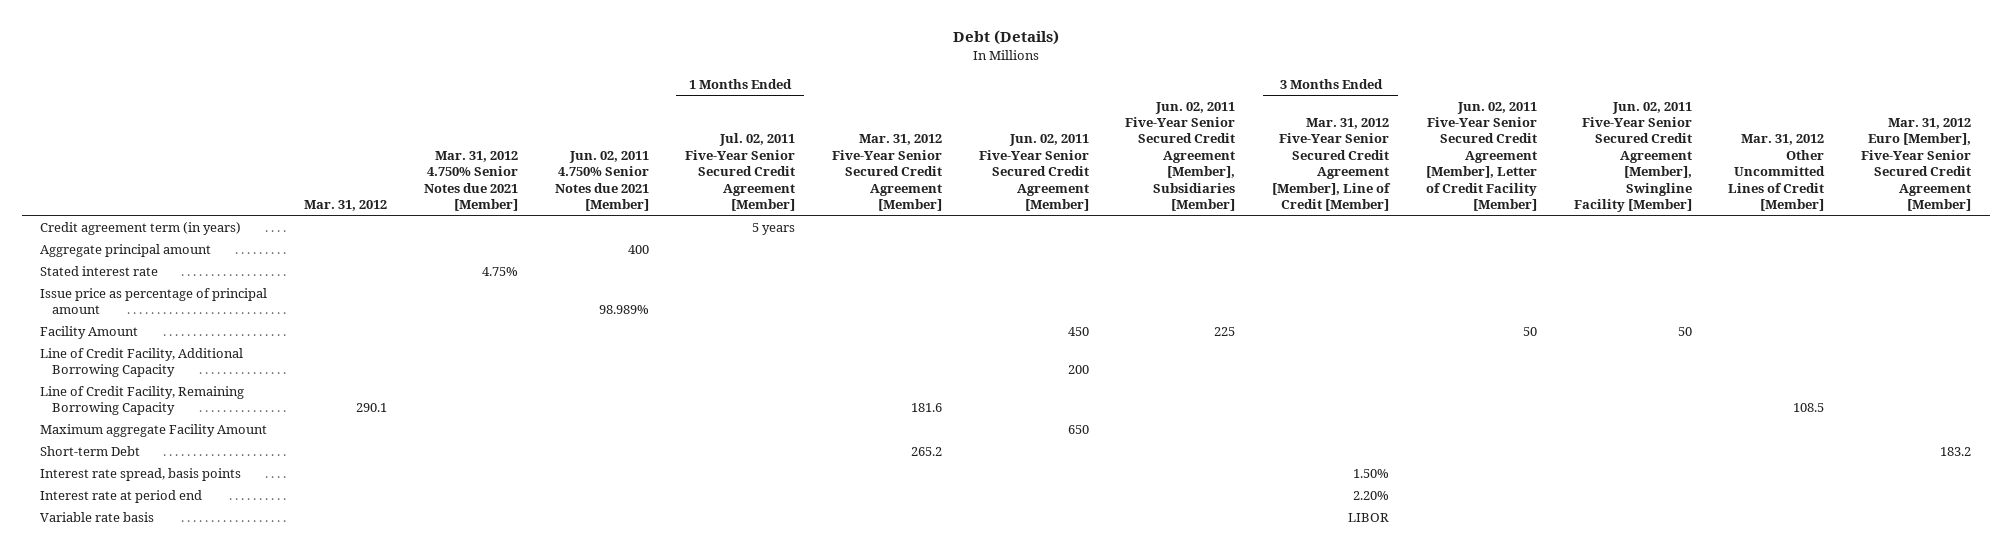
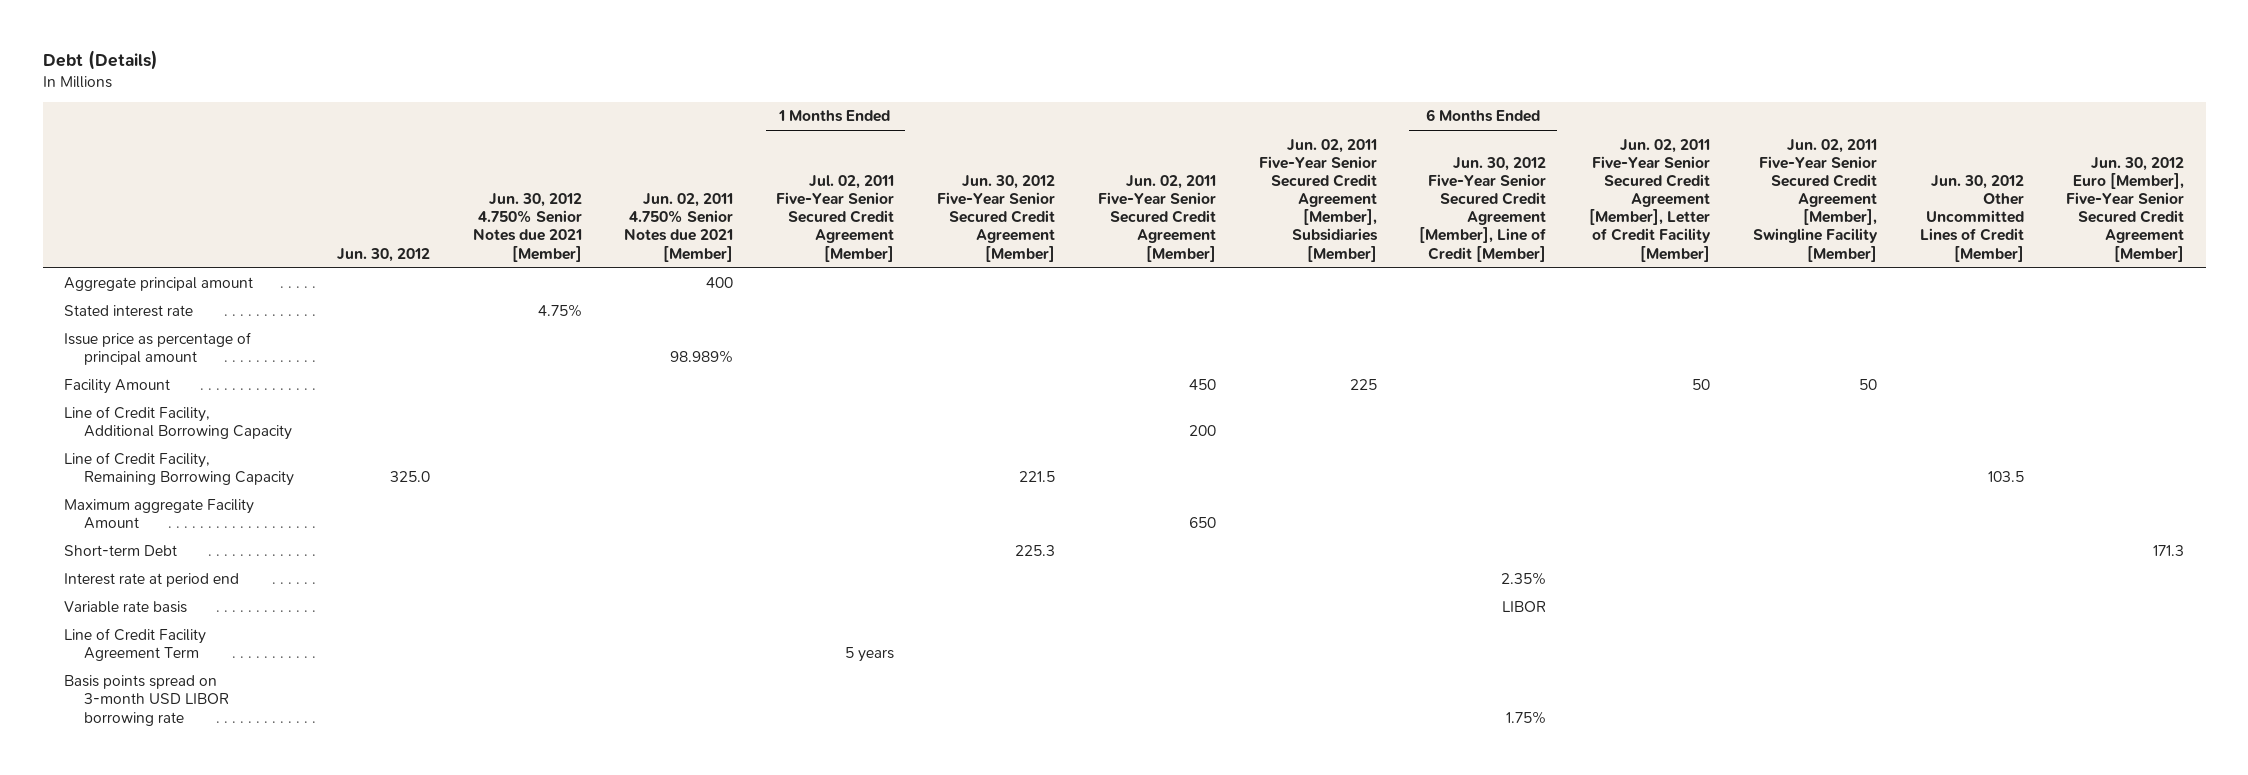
- | Mar. 31, 2012 | Mar. 31, 2012 4.750% Senior Notes due 2021 [Member] | Jun. 02, 2011 4.750% Senior Notes due 2021 [Member] | 1 Months Ended Jul. 02, 2011 Five-Year Senior Secured Credit Agreement [Member] | Mar. 31, 2012 Five-Year Senior Secured Credit Agreement [Member] | Jun. 02, 2011 Five-Year Senior Secured Credit Agreement [Member] | Jun. 02, 2011 Five-Year Senior Secured Credit Agreement [Member], Subsidiaries [Member] | 3 Months Ended Mar. 31, 2012 Five-Year Senior Secured Credit Agreement [Member], Line of Credit [Member] | Jun. 02, 2011 Five-Year Senior Secured Credit Agreement [Member], Letter of Credit Facility [Member] | Jun. 02, 2011 Five-Year Senior Secured Credit Agreement [Member], Swingline Facility [Member] | Mar. 31, 2012 Other Uncommitted Lines of Credit [Member] | Mar. 31, 2012 Euro [Member], Five-Year Senior Secured Credit Agreement [Member]
+ | Jun. 30, 2012 | Jun. 30, 2012 4.750% Senior Notes due 2021 [Member] | Jun. 02, 2011 4.750% Senior Notes due 2021 [Member] | 1 Months Ended Jul. 02, 2011 Five-Year Senior Secured Credit Agreement [Member] | Jun. 30, 2012 Five-Year Senior Secured Credit Agreement [Member] | Jun. 02, 2011 Five-Year Senior Secured Credit Agreement [Member] | Jun. 02, 2011 Five-Year Senior Secured Credit Agreement [Member], Subsidiaries [Member] | 6 Months Ended Jun. 30, 2012 Five-Year Senior Secured Credit Agreement [Member], Line of Credit [Member] | Jun. 02, 2011 Five-Year Senior Secured Credit Agreement [Member], Letter of Credit Facility [Member] | Jun. 02, 2011 Five-Year Senior Secured Credit Agreement [Member], Swingline Facility [Member] | Jun. 30, 2012 Other Uncommitted Lines of Credit [Member] | Jun. 30, 2012 Euro [Member], Five-Year Senior Secured Credit Agreement [Member]
- Credit agreement term (in years) | | | | 5 years | | | | | | | |
- Interest rate spread, basis points | | | | | | | | 1.50% | | | |
+ Line of Credit Facility Agreement Term | | | | 5 years | | | | | | | |
+ Basis points spread on 3-month USD LIBOR borrowing rate | | | | | | | | 1.75% | | | |

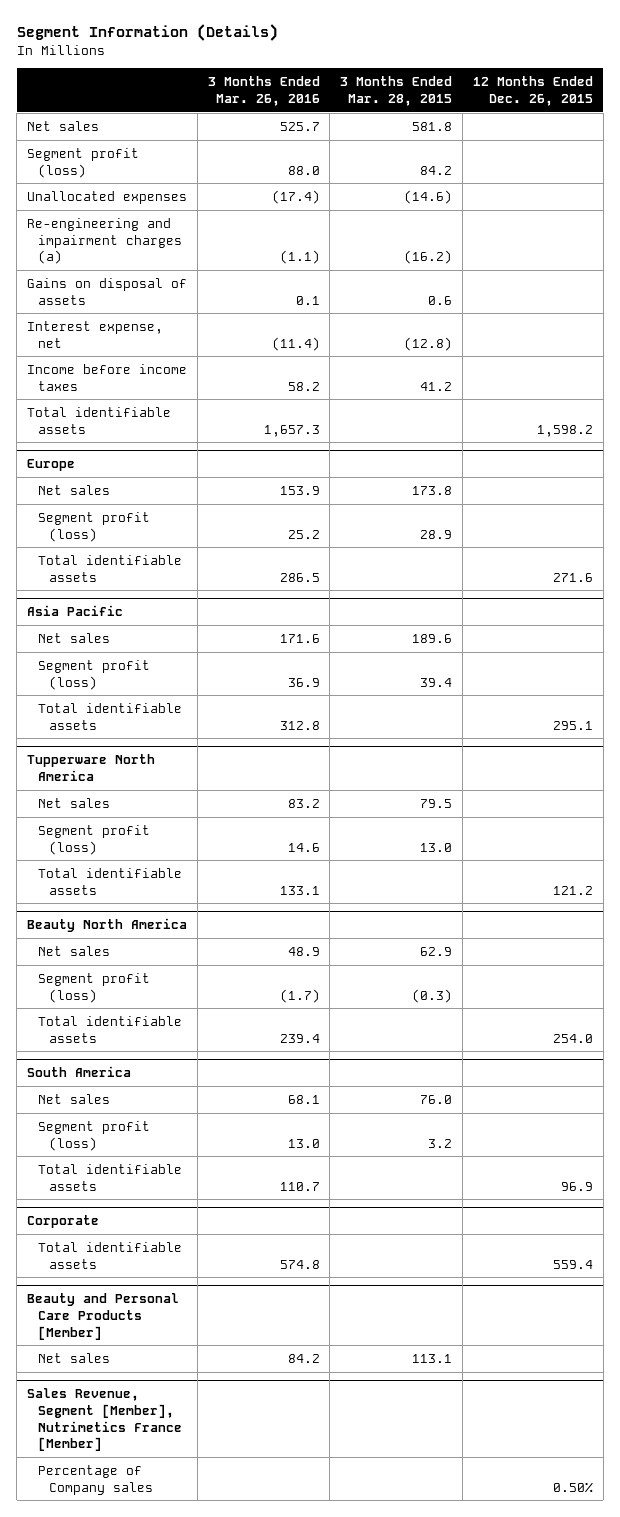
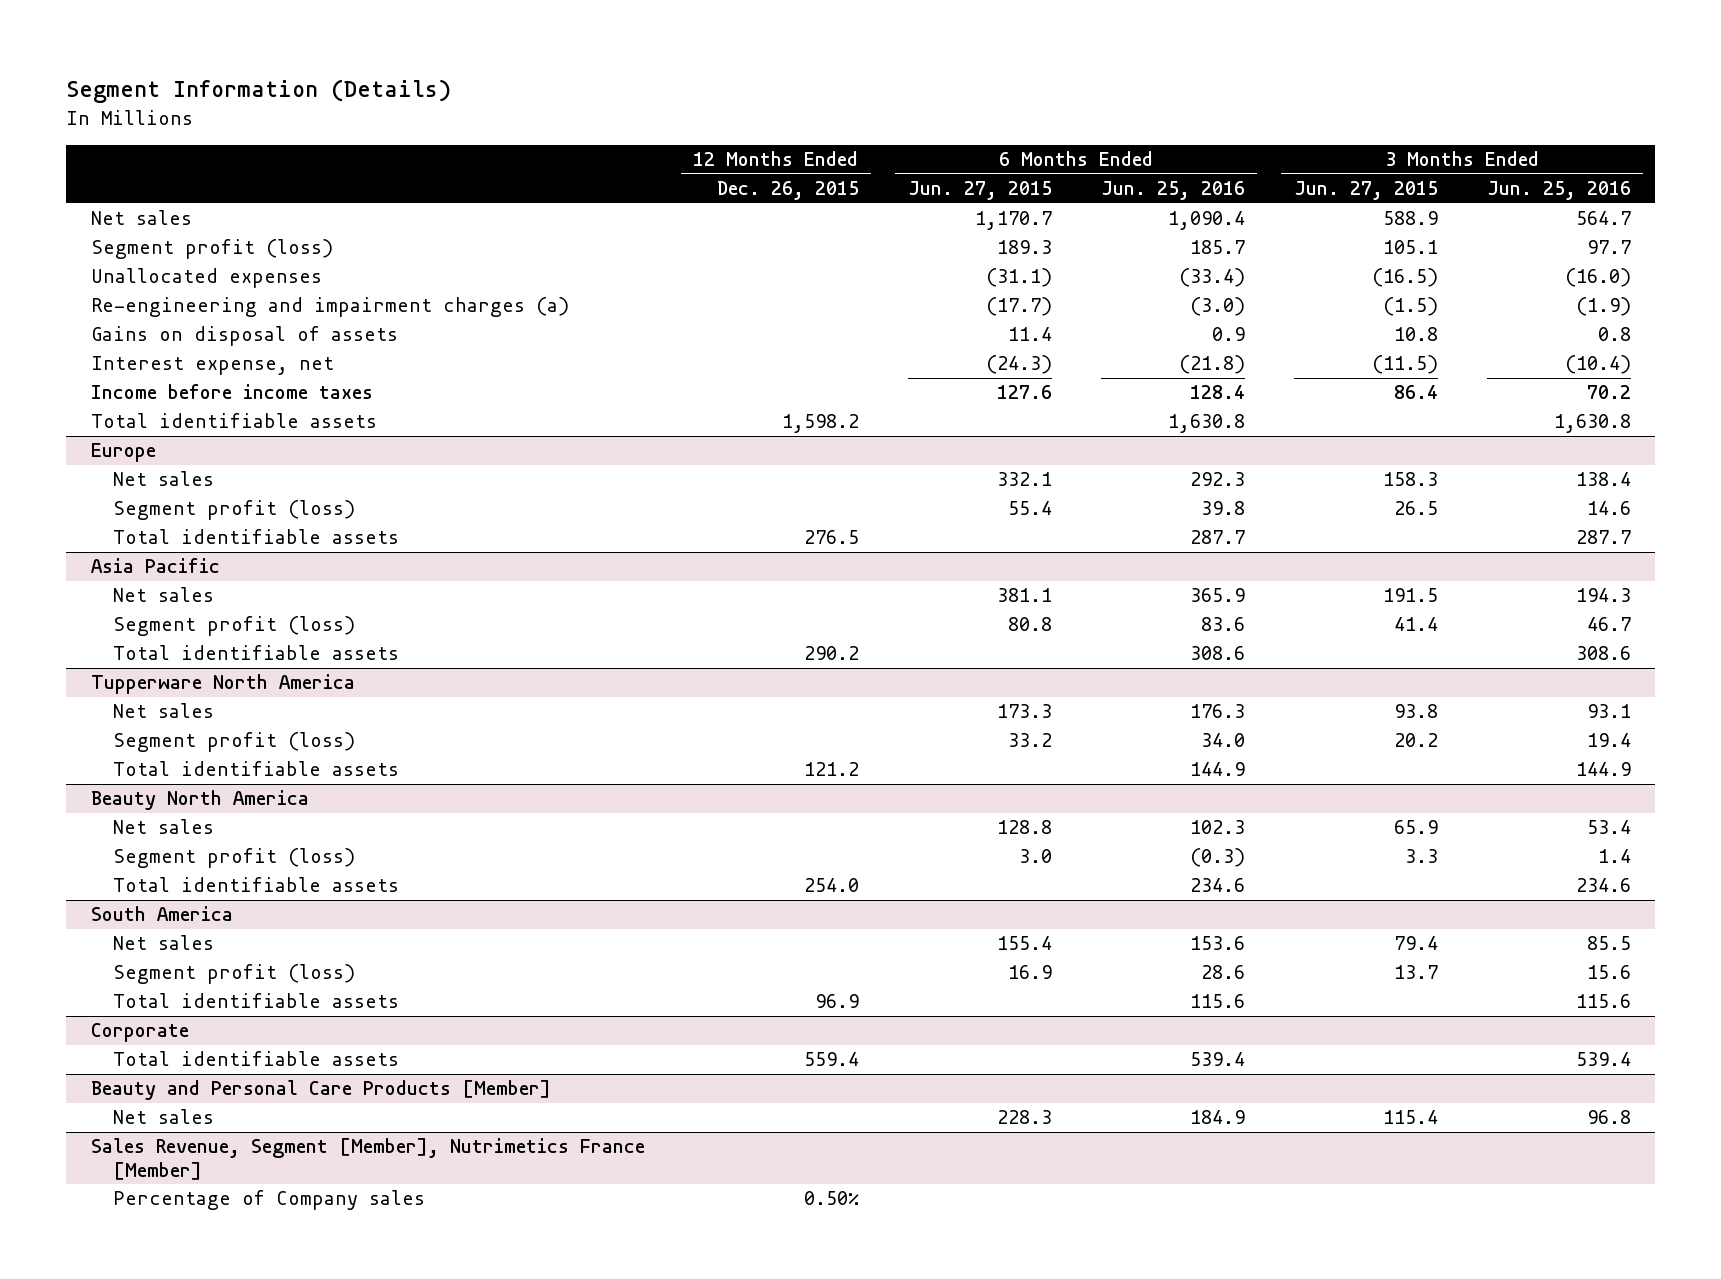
- | 3 Months Ended Mar. 26, 2016 | 3 Months Ended Mar. 28, 2015 | 12 Months Ended Dec. 26, 2015
+ | 12 Months Ended Dec. 26, 2015 | 6 Months Ended Jun. 27, 2015 | 6 Months Ended Jun. 25, 2016 | 3 Months Ended Jun. 27, 2015 | 3 Months Ended Jun. 25, 2016
@ Europe
- Total identifiable assets | 286.5 | | 271.6
+ Total identifiable assets | 276.5 | | 287.7 | | 287.7
@ Asia Pacific
- Total identifiable assets | 312.8 | | 295.1
+ Total identifiable assets | 290.2 | | 308.6 | | 308.6

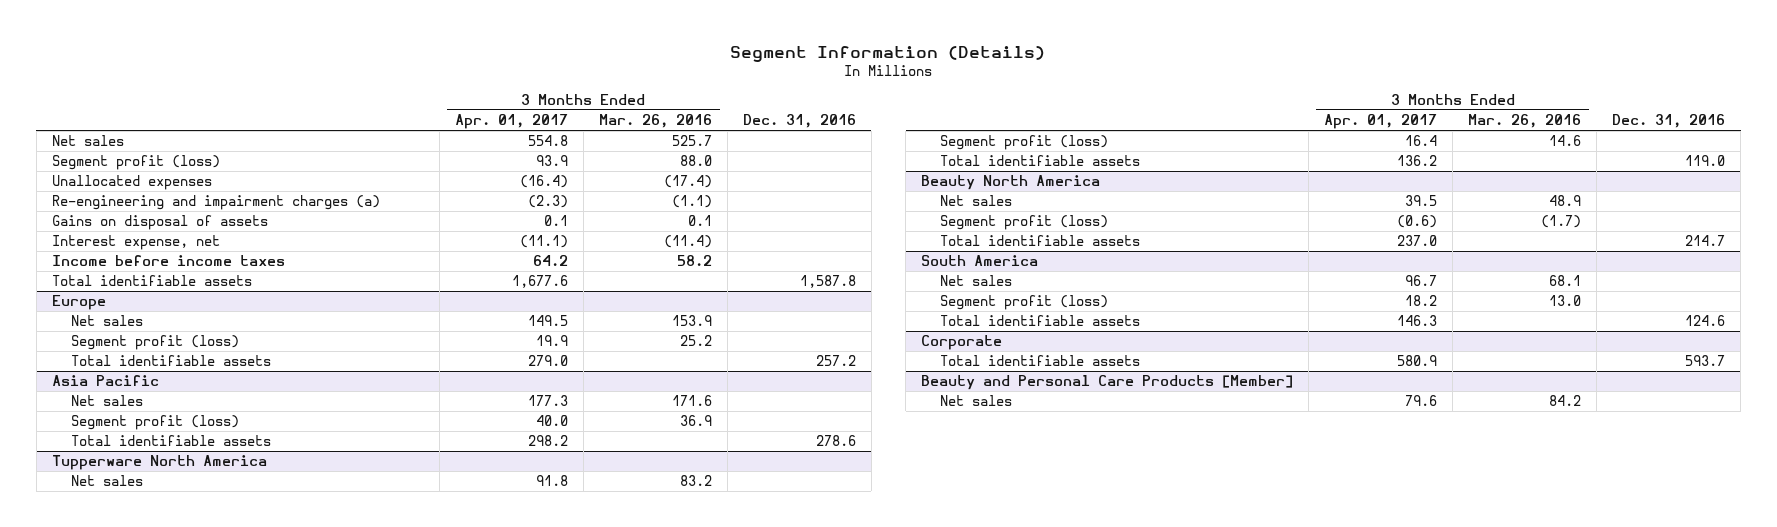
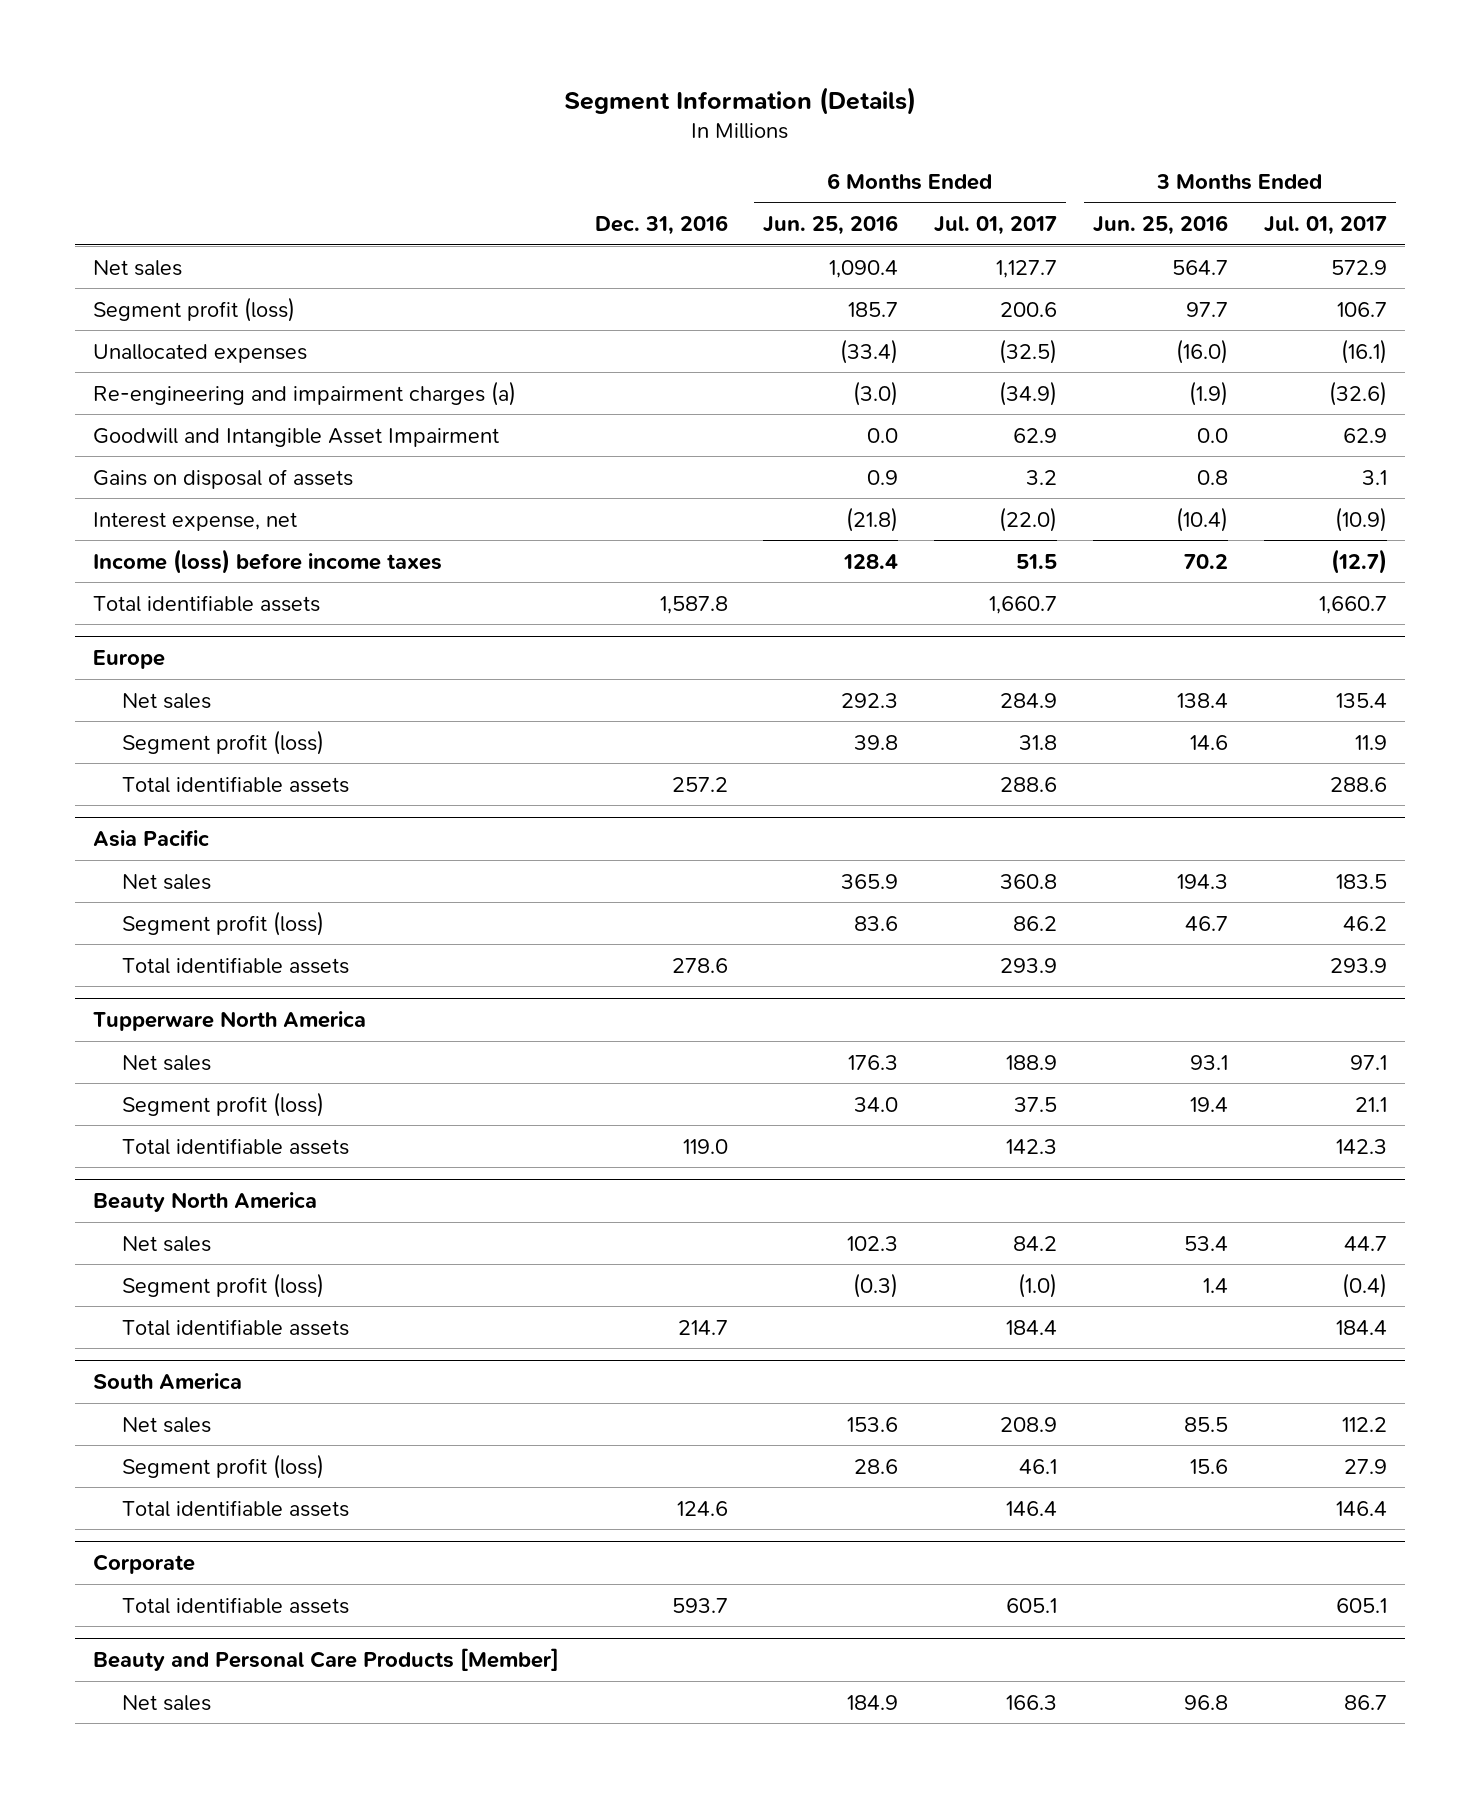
- | 3 Months Ended Apr. 01, 2017 | 3 Months Ended Mar. 26, 2016 | Dec. 31, 2016
+ | Dec. 31, 2016 | 6 Months Ended Jun. 25, 2016 | 6 Months Ended Jul. 01, 2017 | 3 Months Ended Jun. 25, 2016 | 3 Months Ended Jul. 01, 2017
+ Goodwill and Intangible Asset Impairment | | 0.0 | 62.9 | 0.0 | 62.9
- Income before income taxes | 64.2 | 58.2 |
+ Income (loss) before income taxes | | 128.4 | 51.5 | 70.2 | (12.7)

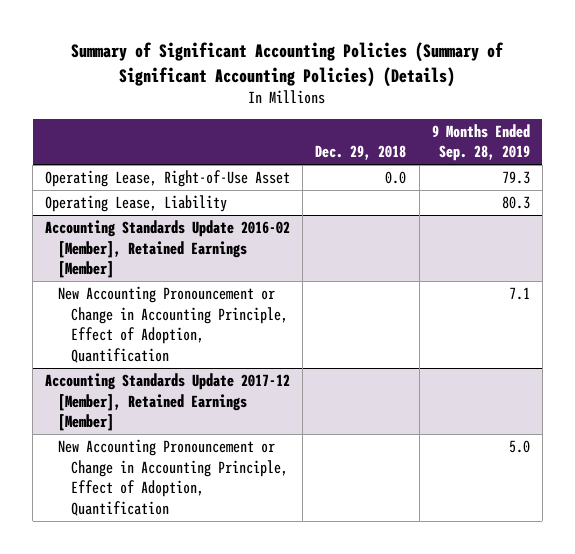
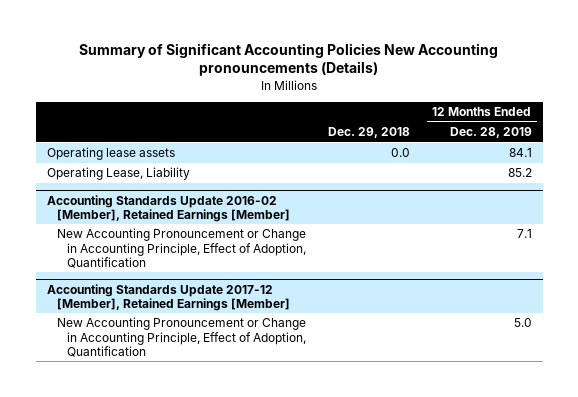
- Summary of Significant Accounting Policies (Summary of Significant Accounting Policies) (Details)
+ Summary of Significant Accounting Policies New Accounting pronouncements (Details)
- | Dec. 29, 2018 | 9 Months Ended Sep. 28, 2019
+ | Dec. 29, 2018 | 12 Months Ended Dec. 28, 2019
- Operating Lease, Right-of-Use Asset | 0.0 | 79.3
+ Operating lease assets | 0.0 | 84.1

